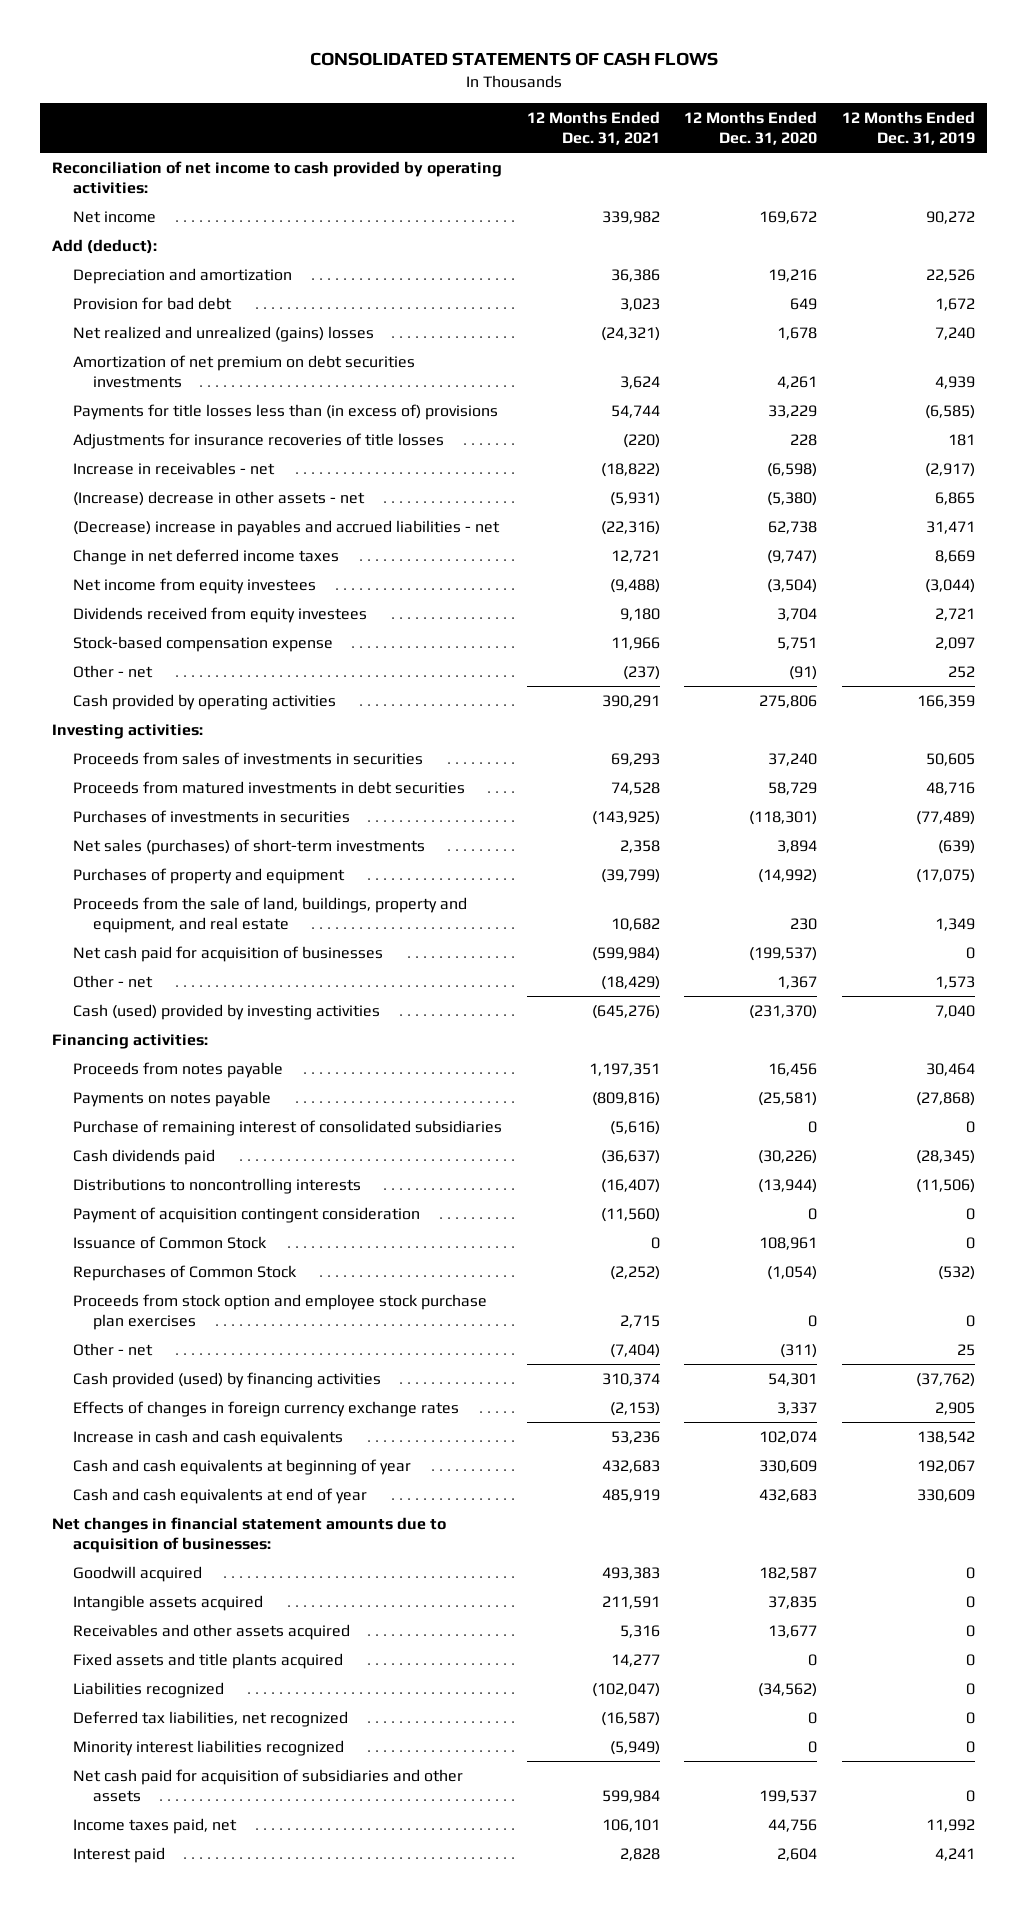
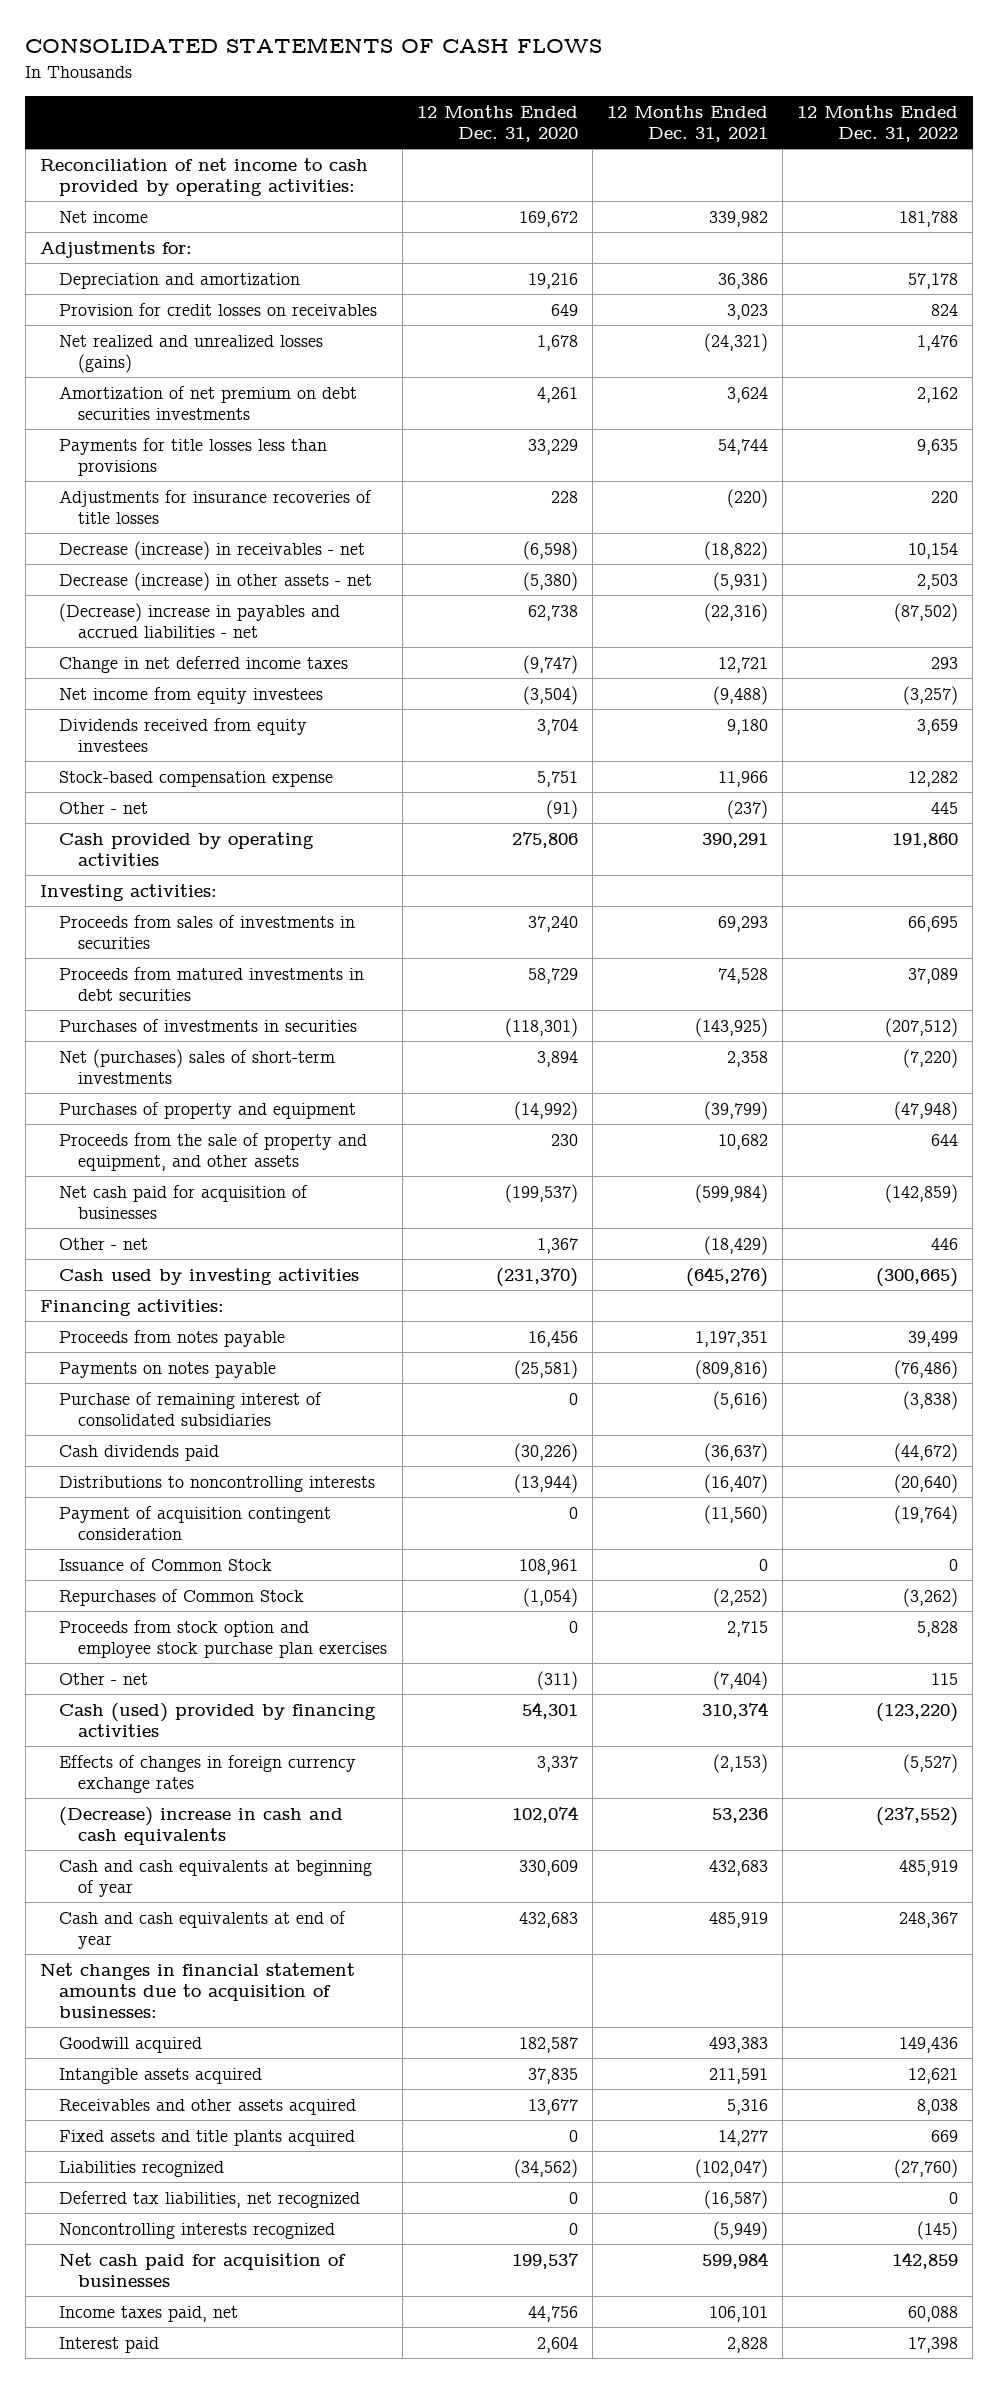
- | 12 Months Ended Dec. 31, 2021 | 12 Months Ended Dec. 31, 2020 | 12 Months Ended Dec. 31, 2019
+ | 12 Months Ended Dec. 31, 2020 | 12 Months Ended Dec. 31, 2021 | 12 Months Ended Dec. 31, 2022
- Add (deduct):
+ Adjustments for:
- Provision for bad debt | 3,023 | 649 | 1,672
- Net realized and unrealized (gains) losses | (24,321) | 1,678 | 7,240
+ Provision for credit losses on receivables | 649 | 3,023 | 824
+ Net realized and unrealized losses (gains) | 1,678 | (24,321) | 1,476
- Payments for title losses less than (in excess of) provisions | 54,744 | 33,229 | (6,585)
+ Payments for title losses less than provisions | 33,229 | 54,744 | 9,635
- Increase in receivables - net | (18,822) | (6,598) | (2,917)
- (Increase) decrease in other assets - net | (5,931) | (5,380) | 6,865
+ Decrease (increase) in receivables - net | (6,598) | (18,822) | 10,154
+ Decrease (increase) in other assets - net | (5,380) | (5,931) | 2,503
- Net sales (purchases) of short-term investments | 2,358 | 3,894 | (639)
+ Net (purchases) sales of short-term investments | 3,894 | 2,358 | (7,220)
- Proceeds from the sale of land, buildings, property and equipment, and real estate | 10,682 | 230 | 1,349
+ Proceeds from the sale of property and equipment, and other assets | 230 | 10,682 | 644
- Cash (used) provided by investing activities | (645,276) | (231,370) | 7,040
+ Cash used by investing activities | (231,370) | (645,276) | (300,665)
- Cash provided (used) by financing activities | 310,374 | 54,301 | (37,762)
+ Cash (used) provided by financing activities | 54,301 | 310,374 | (123,220)
- Increase in cash and cash equivalents | 53,236 | 102,074 | 138,542
+ (Decrease) increase in cash and cash equivalents | 102,074 | 53,236 | (237,552)
- Minority interest liabilities recognized | (5,949) | 0 | 0
- Net cash paid for acquisition of subsidiaries and other assets | 599,984 | 199,537 | 0
+ Noncontrolling interests recognized | 0 | (5,949) | (145)
+ Net cash paid for acquisition of businesses | 199,537 | 599,984 | 142,859

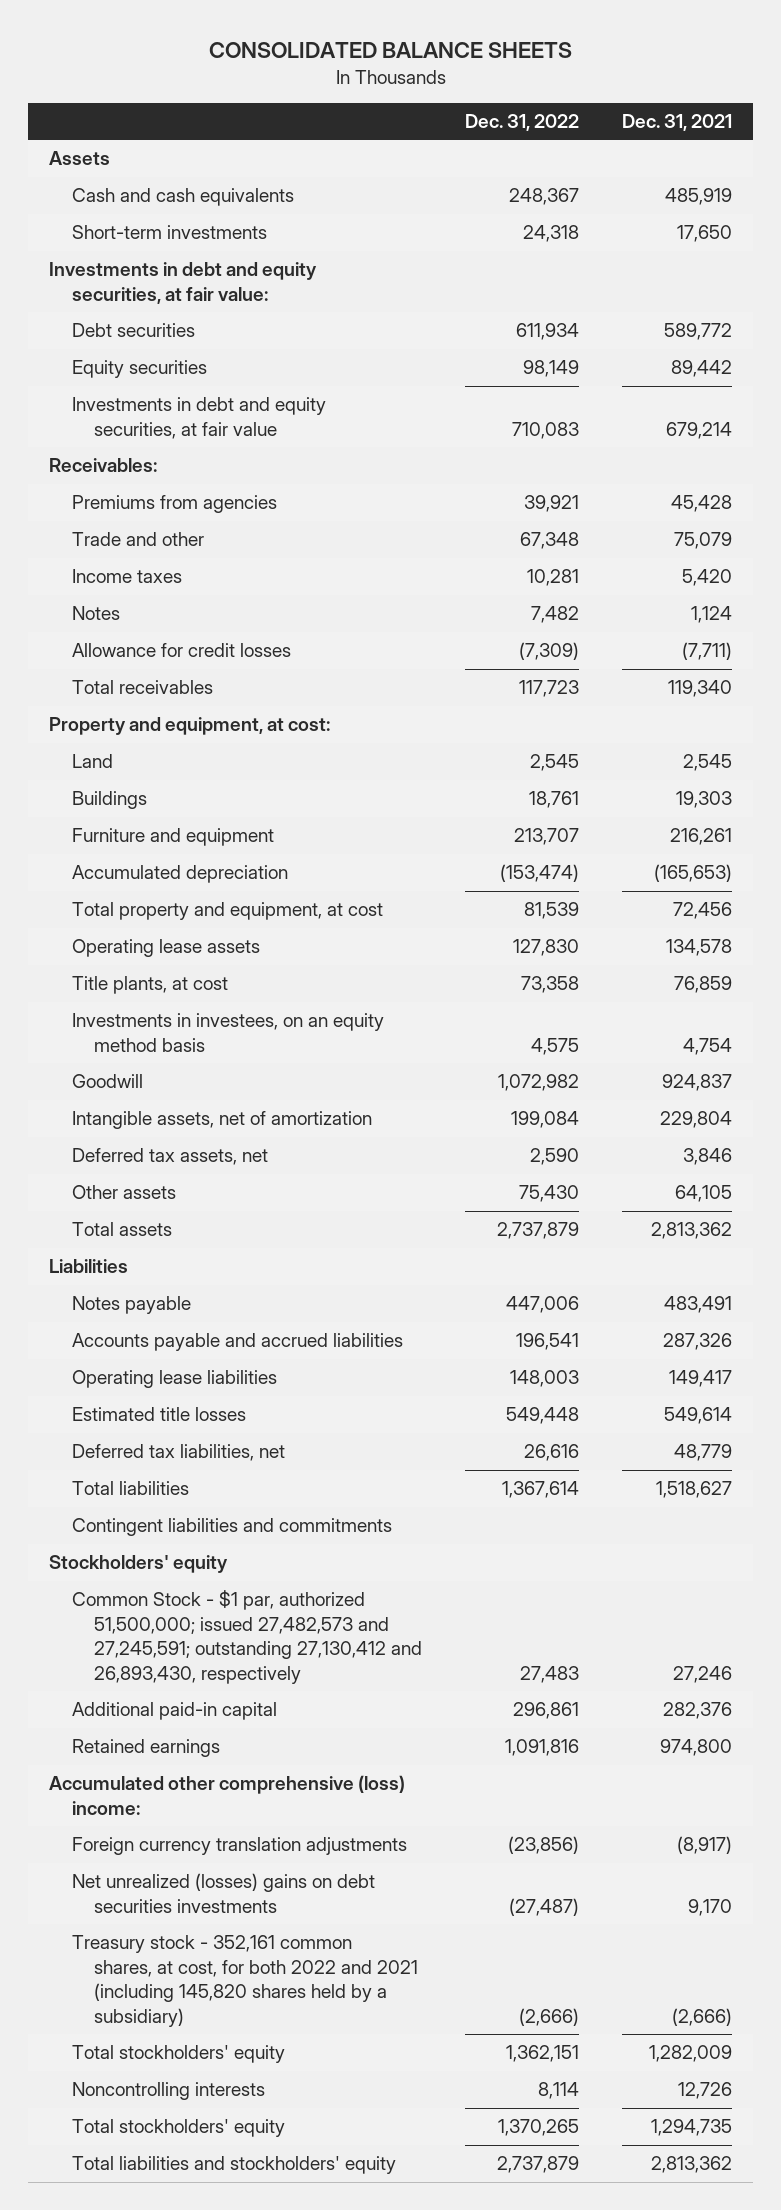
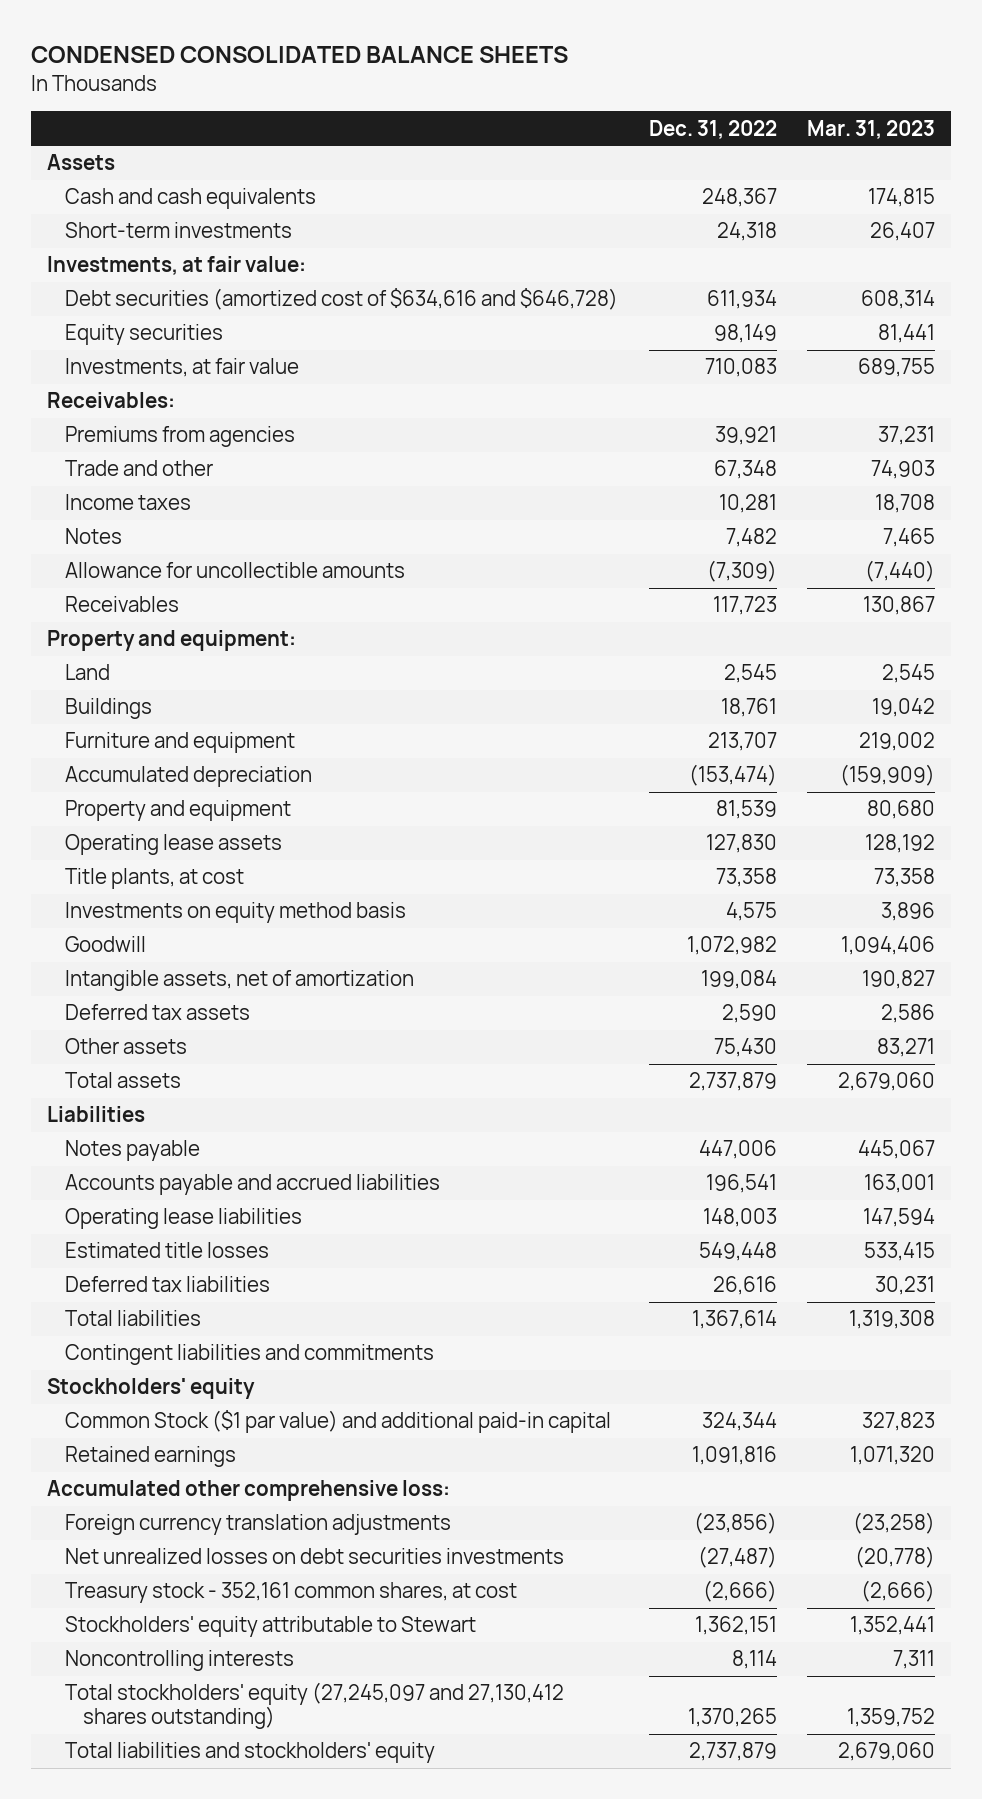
- CONSOLIDATED BALANCE SHEETS
+ CONDENSED CONSOLIDATED BALANCE SHEETS
- | Dec. 31, 2022 | Dec. 31, 2021
+ | Dec. 31, 2022 | Mar. 31, 2023
- Investments in debt and equity securities, at fair value:
- Debt securities | 611,934 | 589,772
+ Investments, at fair value:
+ Debt securities (amortized cost of $634,616 and $646,728) | 611,934 | 608,314
- Investments in debt and equity securities, at fair value | 710,083 | 679,214
+ Investments, at fair value | 710,083 | 689,755
- Allowance for credit losses | (7,309) | (7,711)
- Total receivables | 117,723 | 119,340
- Property and equipment, at cost:
+ Allowance for uncollectible amounts | (7,309) | (7,440)
+ Receivables | 117,723 | 130,867
+ Property and equipment:
- Total property and equipment, at cost | 81,539 | 72,456
+ Property and equipment | 81,539 | 80,680
- Investments in investees, on an equity method basis | 4,575 | 4,754
+ Investments on equity method basis | 4,575 | 3,896
- Deferred tax assets, net | 2,590 | 3,846
+ Deferred tax assets | 2,590 | 2,586
- Deferred tax liabilities, net | 26,616 | 48,779
+ Deferred tax liabilities | 26,616 | 30,231
- Common Stock - $1 par, authorized 51,500,000; issued 27,482,573 and 27,245,591; outstanding 27,130,412 and 26,893,430, respectively | 27,483 | 27,246
- Additional paid-in capital | 296,861 | 282,376
+ Common Stock ($1 par value) and additional paid-in capital | 324,344 | 327,823
- Accumulated other comprehensive (loss) income:
+ Accumulated other comprehensive loss:
- Net unrealized (losses) gains on debt securities investments | (27,487) | 9,170
- Treasury stock - 352,161 common shares, at cost, for both 2022 and 2021 (including 145,820 shares held by a subsidiary) | (2,666) | (2,666)
- Total stockholders' equity | 1,362,151 | 1,282,009
+ Net unrealized losses on debt securities investments | (27,487) | (20,778)
+ Treasury stock - 352,161 common shares, at cost | (2,666) | (2,666)
+ Stockholders' equity attributable to Stewart | 1,362,151 | 1,352,441
- Total stockholders' equity | 1,370,265 | 1,294,735
+ Total stockholders' equity (27,245,097 and 27,130,412 shares outstanding) | 1,370,265 | 1,359,752

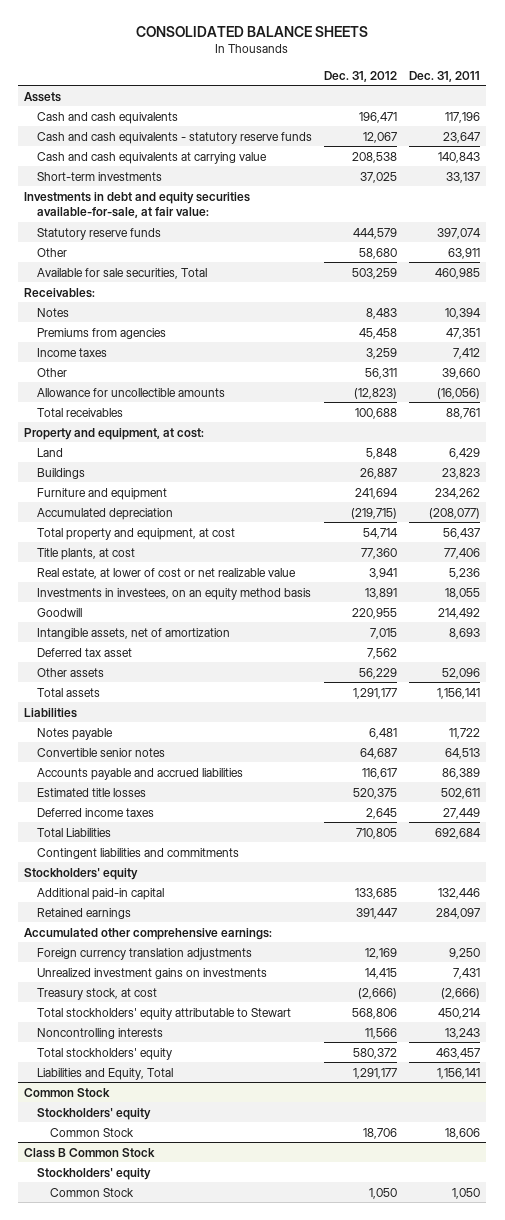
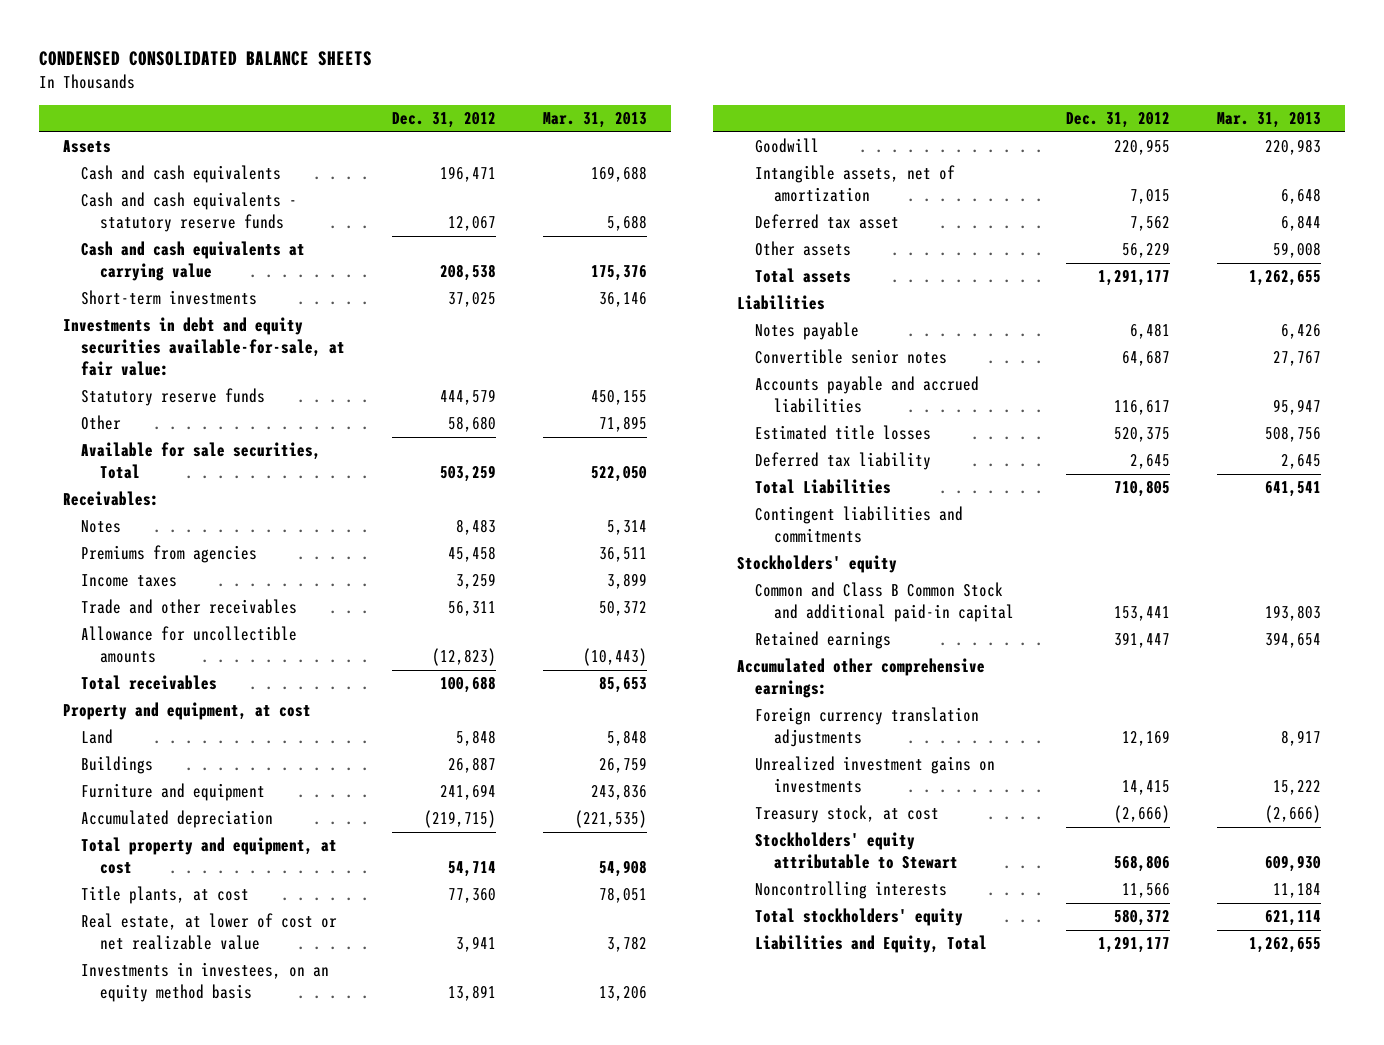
- CONSOLIDATED BALANCE SHEETS
+ CONDENSED CONSOLIDATED BALANCE SHEETS
- | Dec. 31, 2012 | Dec. 31, 2011
+ | Dec. 31, 2012 | Mar. 31, 2013
- Other | 56,311 | 39,660
+ Trade and other receivables | 56,311 | 50,372
- Property and equipment, at cost:
+ Property and equipment, at cost
- Deferred income taxes | 2,645 | 27,449
+ Deferred tax liability | 2,645 | 2,645
- Additional paid-in capital | 133,685 | 132,446
+ Common and Class B Common Stock and additional paid-in capital | 153,441 | 193,803
- Total stockholders' equity attributable to Stewart | 568,806 | 450,214
+ Stockholders' equity attributable to Stewart | 568,806 | 609,930
- Common Stock
- Stockholders' equity
- Common Stock | 18,706 | 18,606
- Class B Common Stock
- Stockholders' equity
- Common Stock | 1,050 | 1,050

